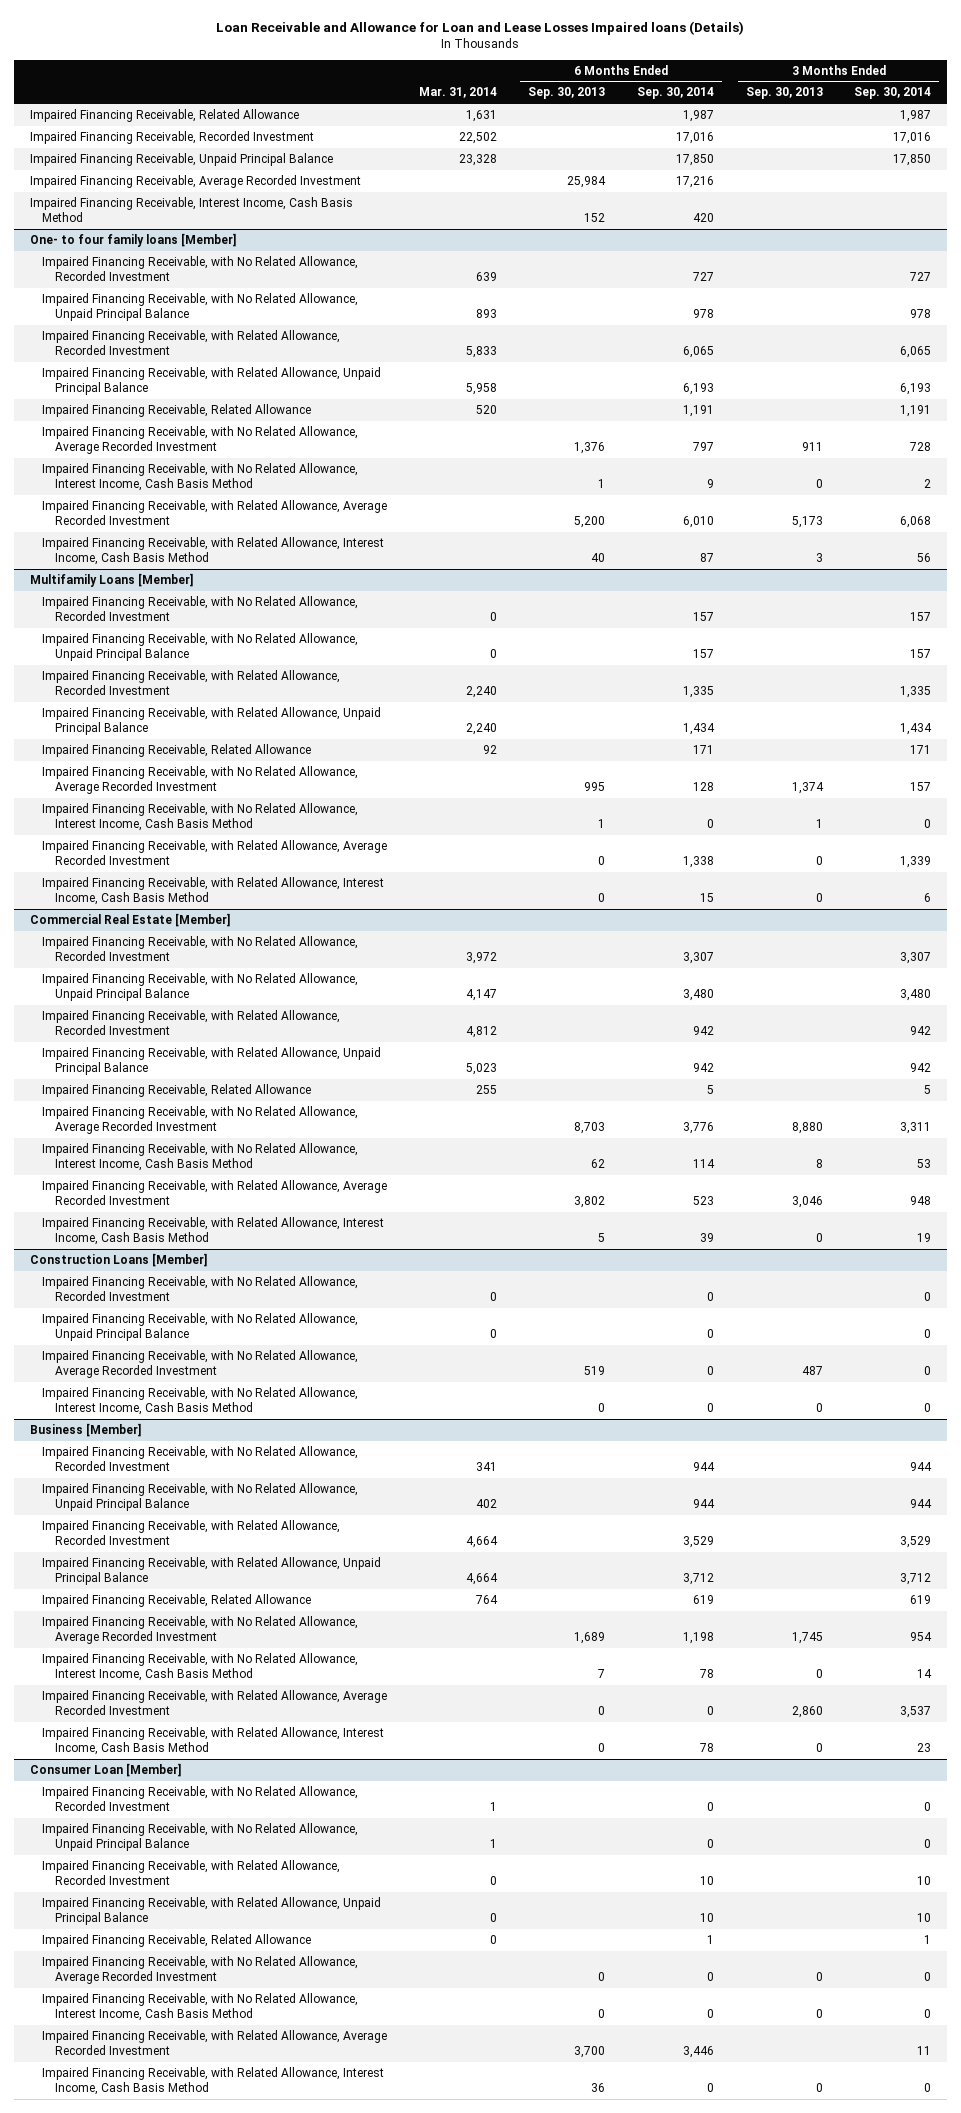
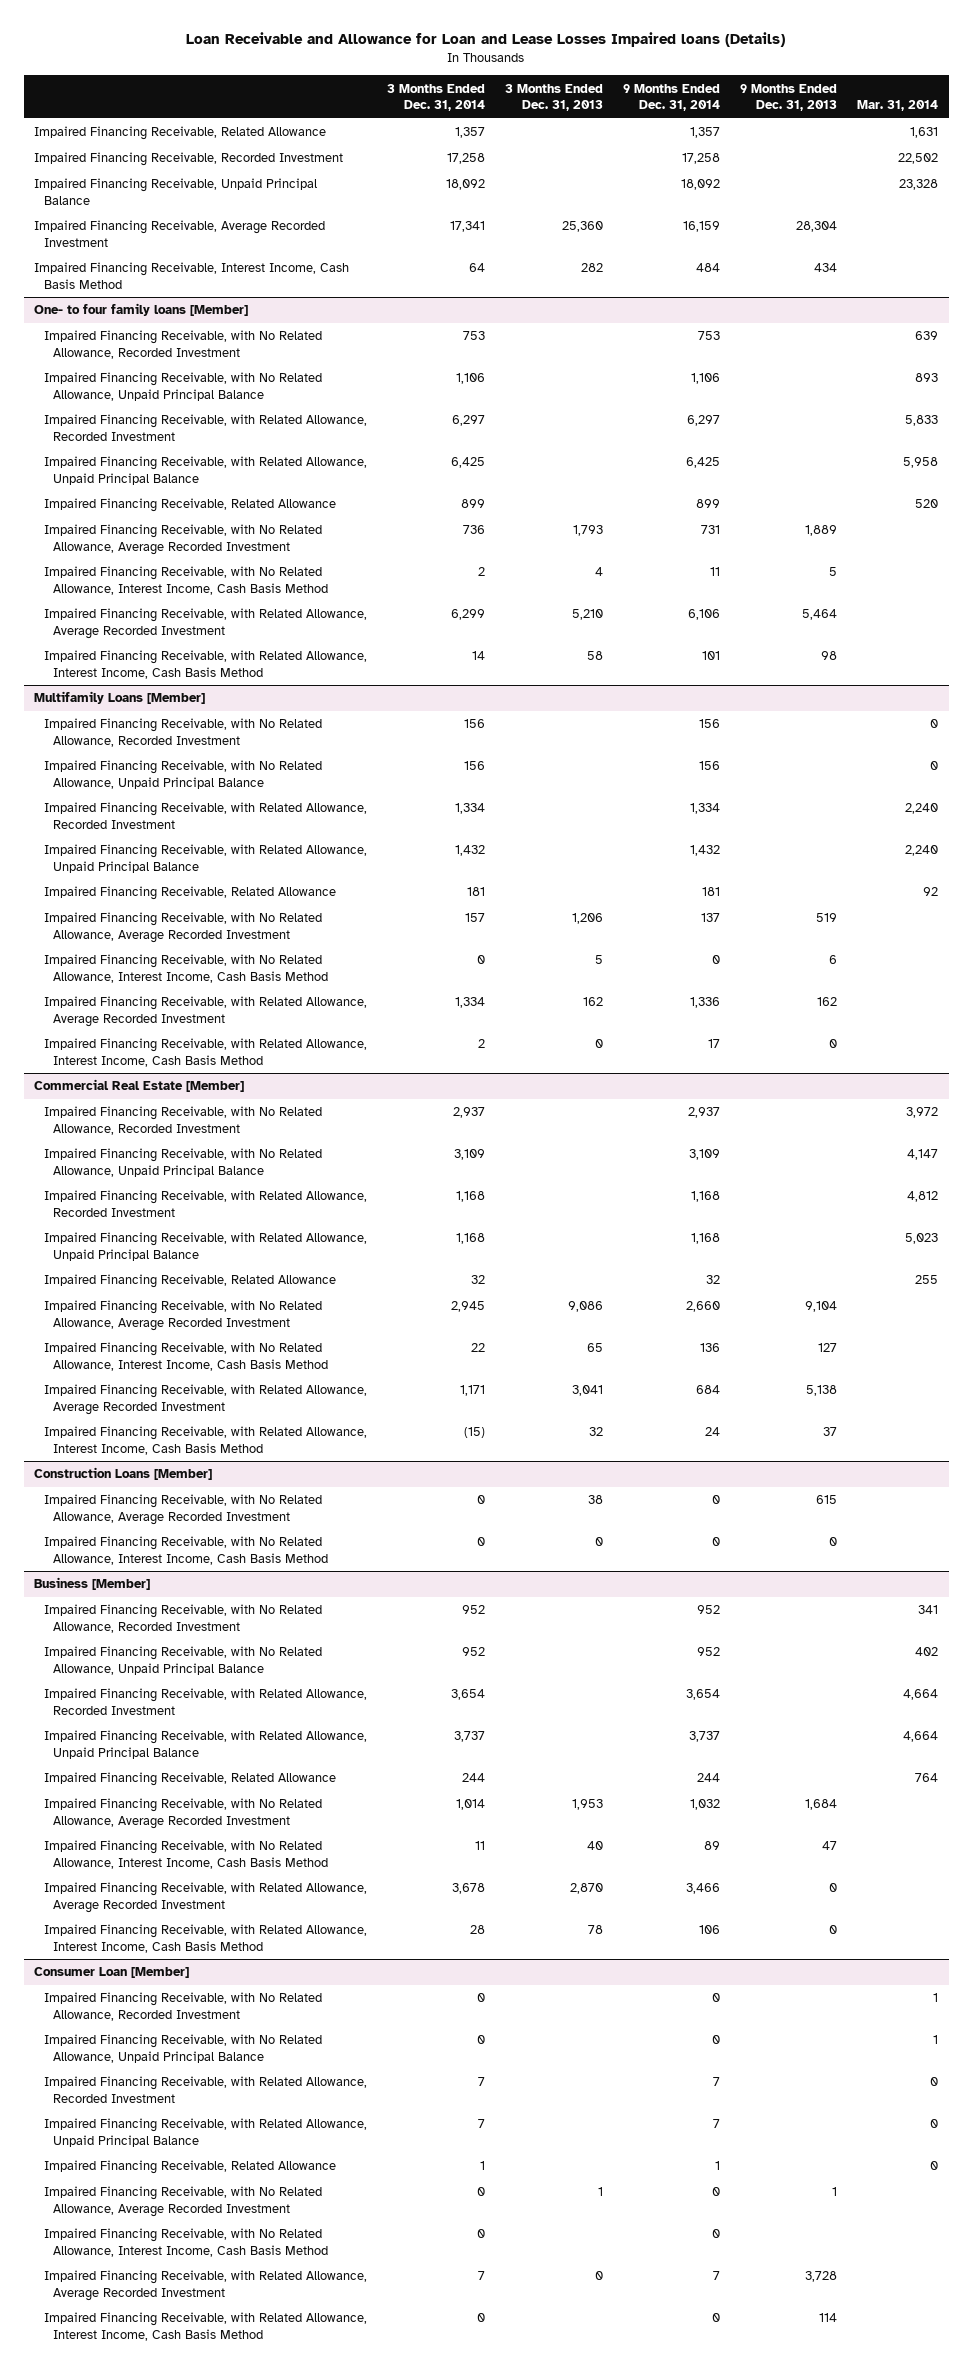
- | Mar. 31, 2014 | 6 Months Ended Sep. 30, 2013 | 6 Months Ended Sep. 30, 2014 | 3 Months Ended Sep. 30, 2013 | 3 Months Ended Sep. 30, 2014
+ | 3 Months Ended Dec. 31, 2014 | 3 Months Ended Dec. 31, 2013 | 9 Months Ended Dec. 31, 2014 | 9 Months Ended Dec. 31, 2013 | Mar. 31, 2014
@ Construction Loans [Member]
- Impaired Financing Receivable, with No Related Allowance, Recorded Investment | 0 | | 0 | | 0
- Impaired Financing Receivable, with No Related Allowance, Unpaid Principal Balance | 0 | | 0 | | 0

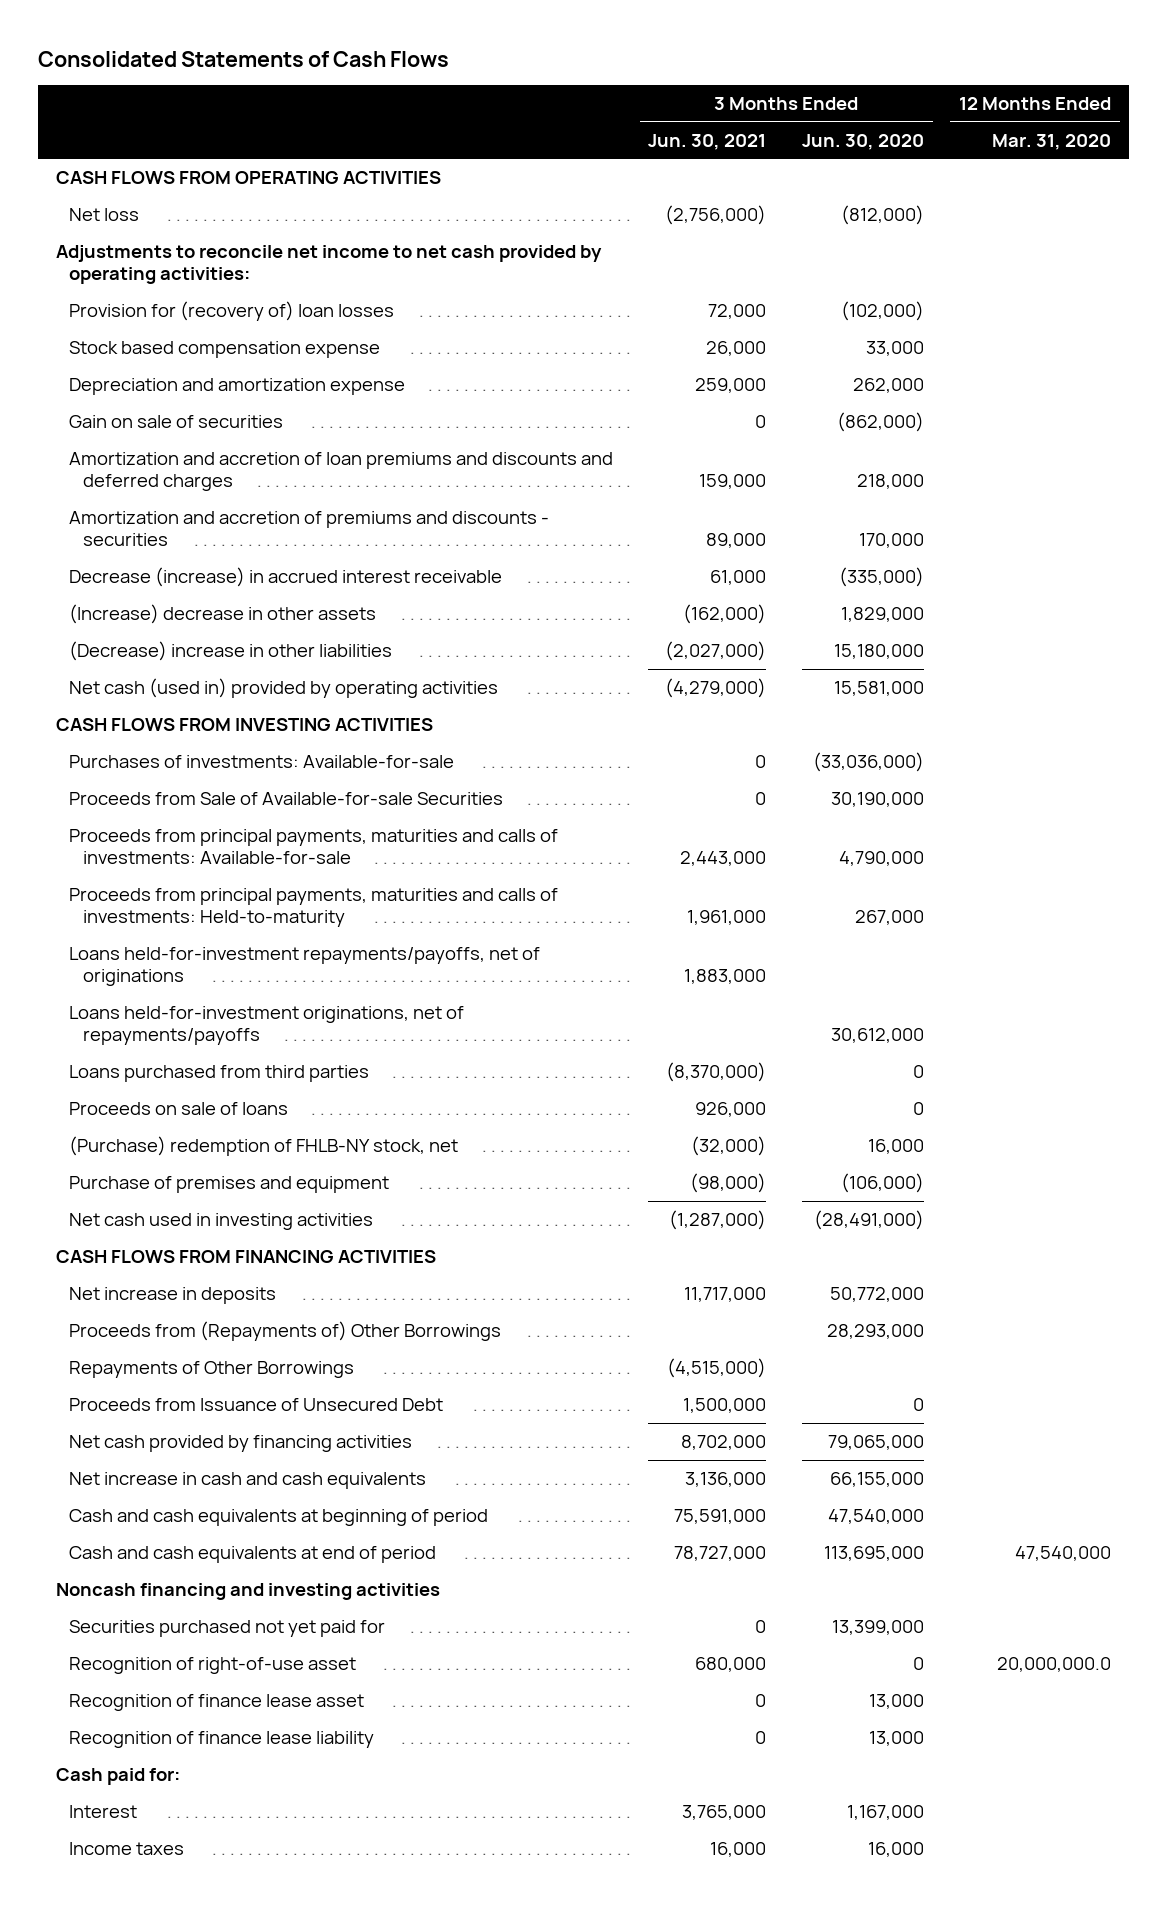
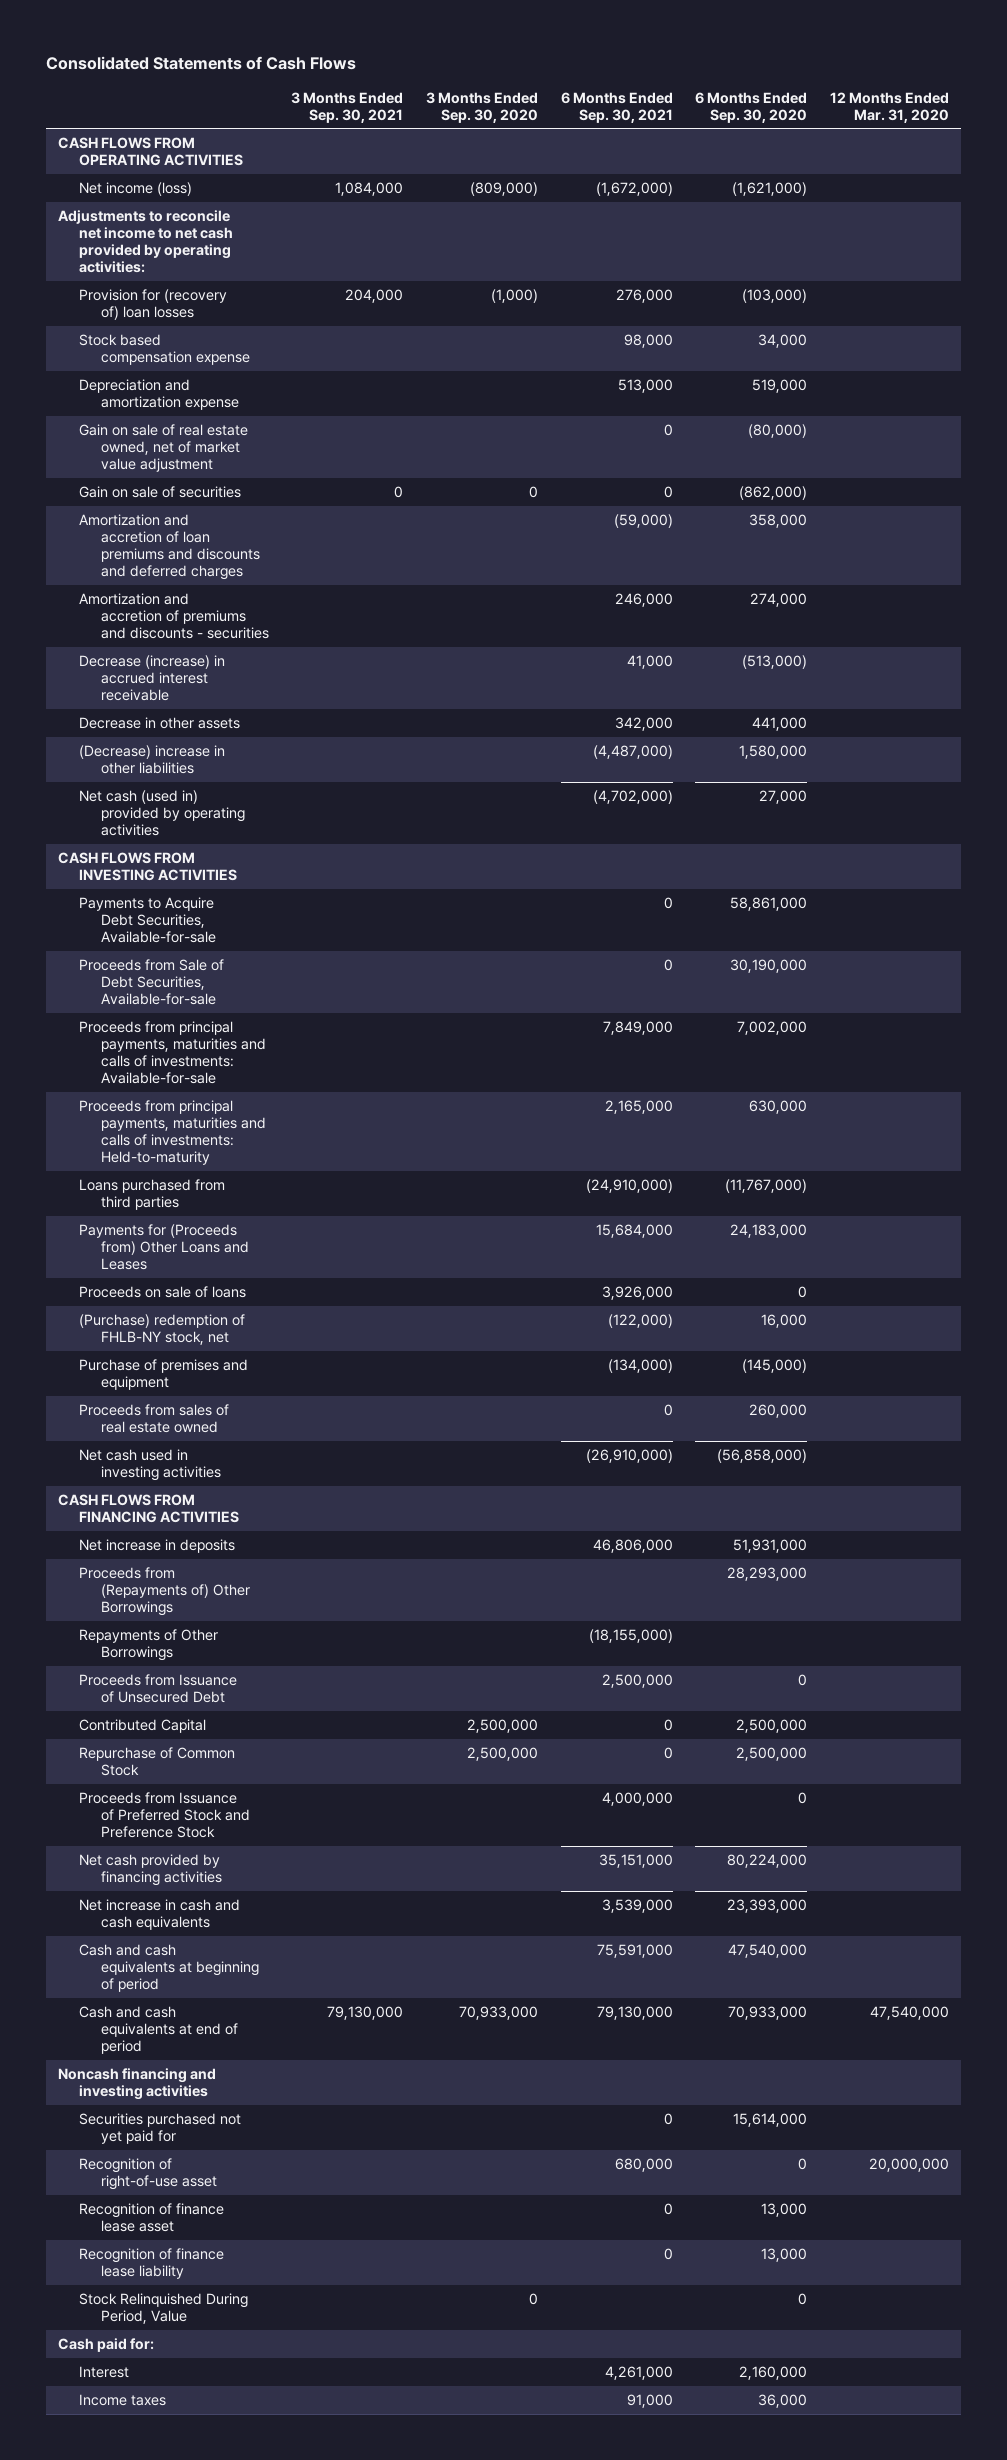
- | 3 Months Ended Jun. 30, 2021 | 3 Months Ended Jun. 30, 2020 | 12 Months Ended Mar. 31, 2020
+ | 3 Months Ended Sep. 30, 2021 | 3 Months Ended Sep. 30, 2020 | 6 Months Ended Sep. 30, 2021 | 6 Months Ended Sep. 30, 2020 | 12 Months Ended Mar. 31, 2020
- Net loss | (2,756,000) | (812,000) |
+ Net income (loss) | 1,084,000 | (809,000) | (1,672,000) | (1,621,000) |
+ Gain on sale of real estate owned, net of market value adjustment | | | 0 | (80,000) |
- (Increase) decrease in other assets | (162,000) | 1,829,000 |
+ Decrease in other assets | | | 342,000 | 441,000 |
- Purchases of investments: Available-for-sale | 0 | (33,036,000) |
- Proceeds from Sale of Available-for-sale Securities | 0 | 30,190,000 |
+ Payments to Acquire Debt Securities, Available-for-sale | | | 0 | 58,861,000 |
+ Proceeds from Sale of Debt Securities, Available-for-sale | | | 0 | 30,190,000 |
- Loans held-for-investment repayments/payoffs, net of originations | 1,883,000 | |
- Loans held-for-investment originations, net of repayments/payoffs | | 30,612,000 |
+ Payments for (Proceeds from) Other Loans and Leases | | | 15,684,000 | 24,183,000 |
+ Proceeds from sales of real estate owned | | | 0 | 260,000 |
+ Contributed Capital | | 2,500,000 | 0 | 2,500,000 |
+ Repurchase of Common Stock | | 2,500,000 | 0 | 2,500,000 |
+ Proceeds from Issuance of Preferred Stock and Preference Stock | | | 4,000,000 | 0 |
- Recognition of right-of-use asset | 680,000 | 0 | 20,000,000.0
+ Recognition of right-of-use asset | | | 680,000 | 0 | 20,000,000
+ Stock Relinquished During Period, Value | | 0 | | 0 |

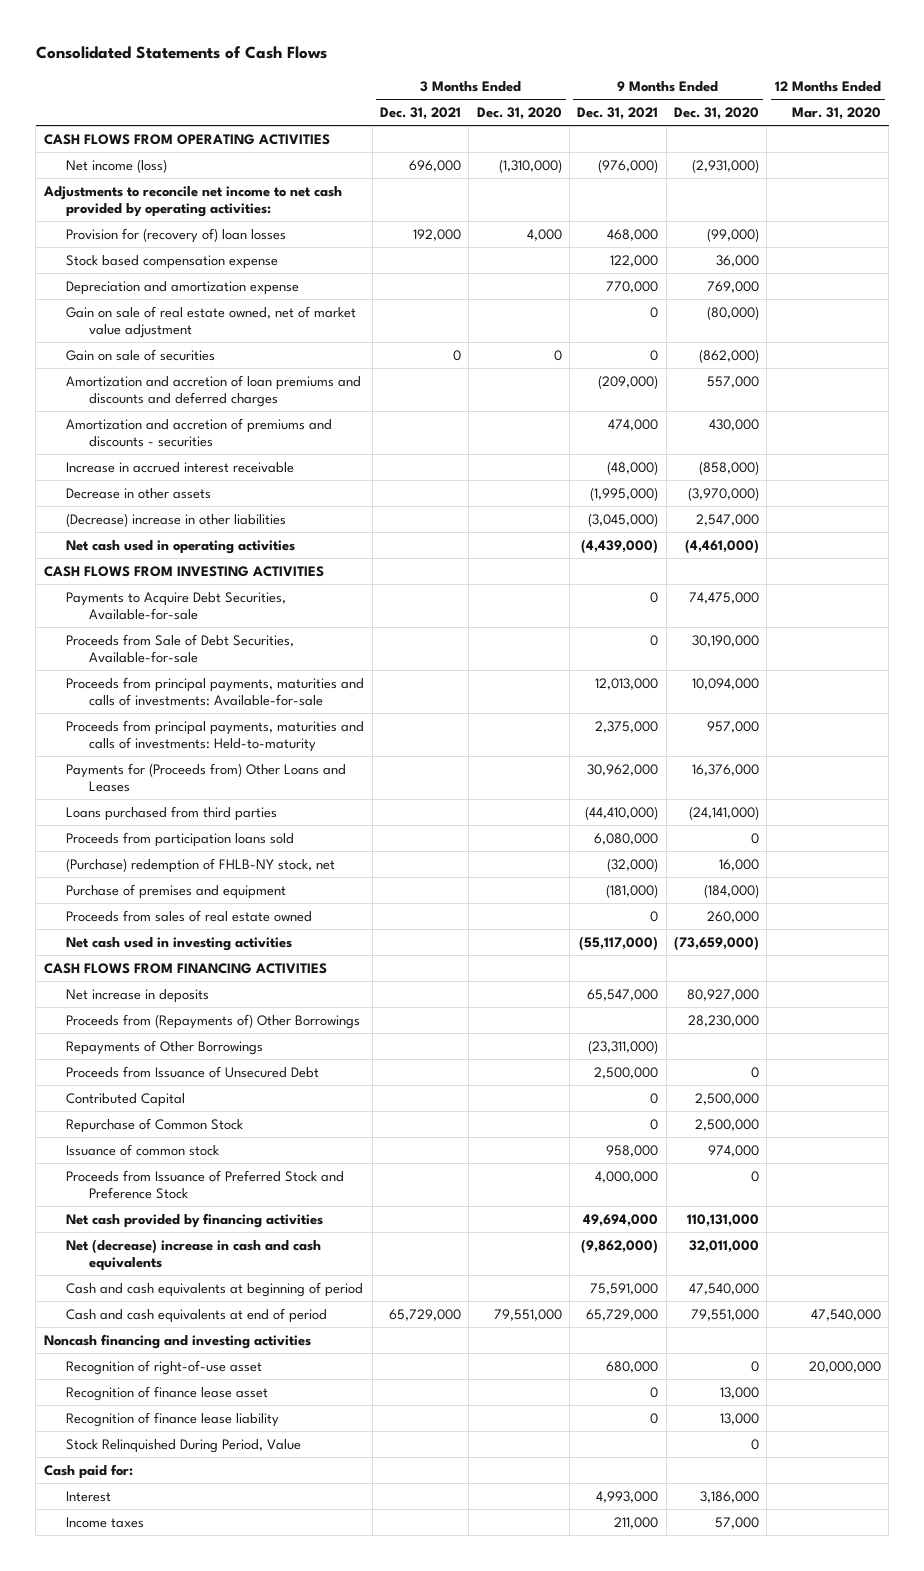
- | 3 Months Ended Sep. 30, 2021 | 3 Months Ended Sep. 30, 2020 | 6 Months Ended Sep. 30, 2021 | 6 Months Ended Sep. 30, 2020 | 12 Months Ended Mar. 31, 2020
+ | 3 Months Ended Dec. 31, 2021 | 3 Months Ended Dec. 31, 2020 | 9 Months Ended Dec. 31, 2021 | 9 Months Ended Dec. 31, 2020 | 12 Months Ended Mar. 31, 2020
- Decrease (increase) in accrued interest receivable | | | 41,000 | (513,000) |
+ Increase in accrued interest receivable | | | (48,000) | (858,000) |
- Net cash (used in) provided by operating activities | | | (4,702,000) | 27,000 |
+ Net cash used in operating activities | | | (4,439,000) | (4,461,000) |
- Proceeds on sale of loans | | | 3,926,000 | 0 |
moved down: Loans purchased from third parties | | | (44,410,000) | (24,141,000) |
+ Proceeds from participation loans sold | | | 6,080,000 | 0 |
+ Issuance of common stock | | | 958,000 | 974,000 |
- Net increase in cash and cash equivalents | | | 3,539,000 | 23,393,000 |
+ Net (decrease) increase in cash and cash equivalents | | | (9,862,000) | 32,011,000 |
- Securities purchased not yet paid for | | | 0 | 15,614,000 |

